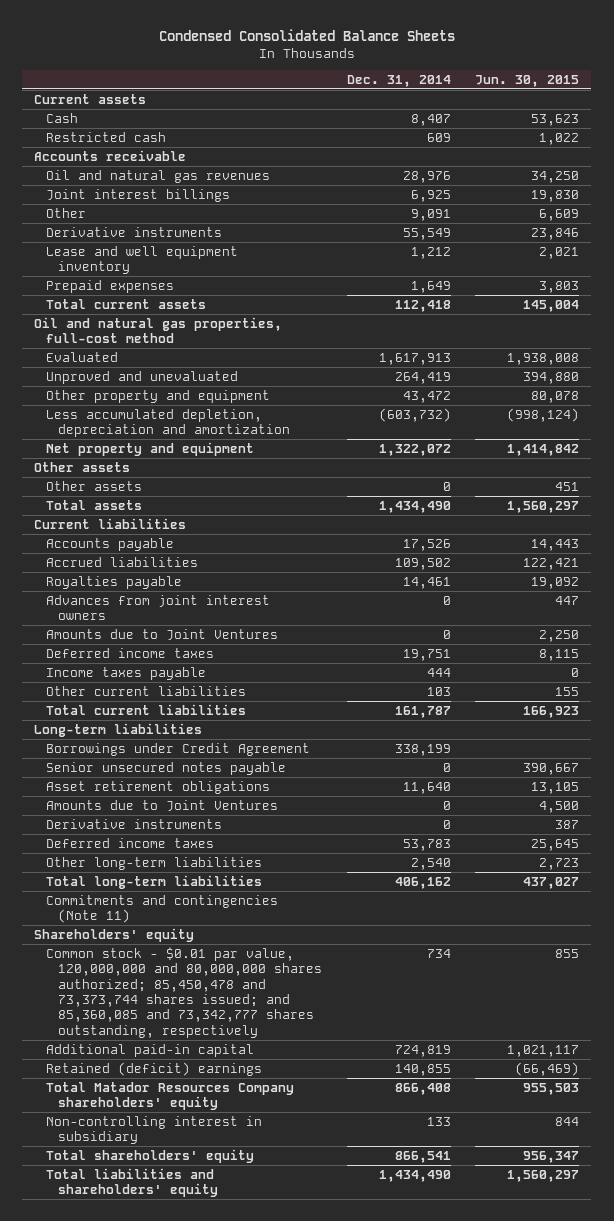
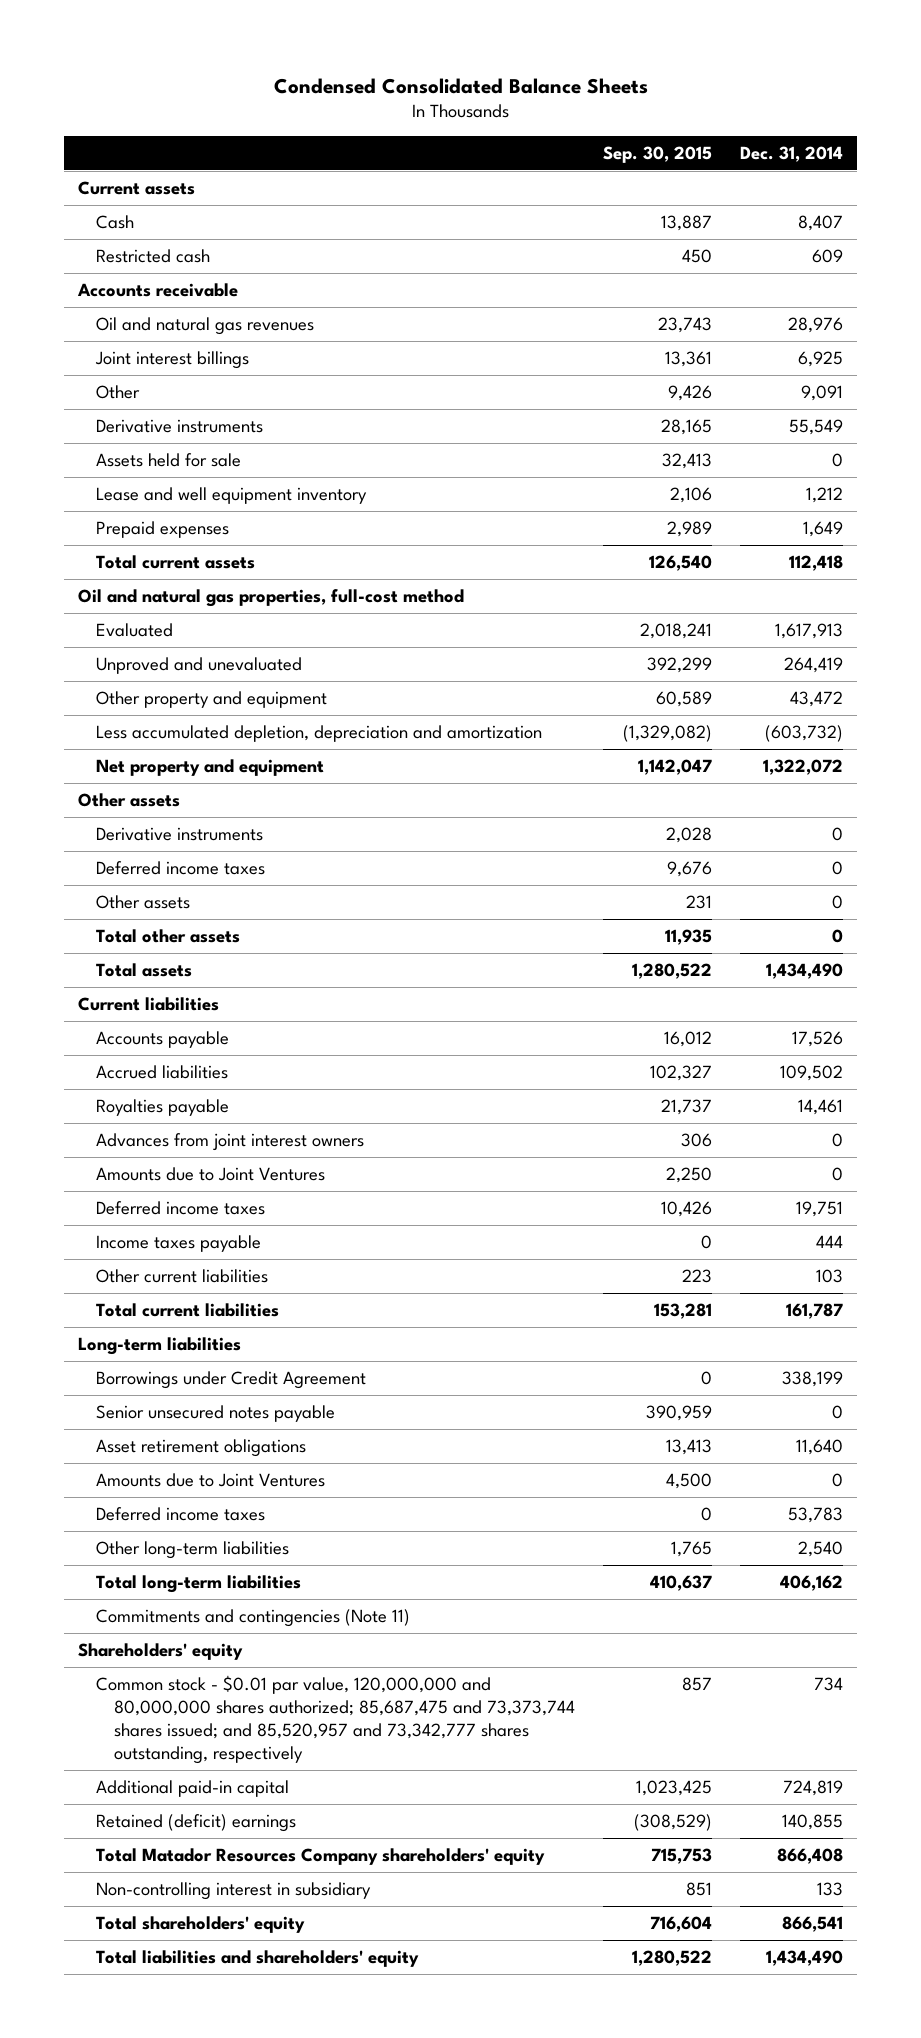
- | Dec. 31, 2014 | Jun. 30, 2015
+ | Sep. 30, 2015 | Dec. 31, 2014
+ Assets held for sale | 32,413 | 0
moved up: Derivative instruments | 2,028 | 0
+ Deferred income taxes | 9,676 | 0
+ Total other assets | 11,935 | 0
- Common stock - $0.01 par value, 120,000,000 and 80,000,000 shares authorized; 85,450,478 and 73,373,744 shares issued; and 85,360,085 and 73,342,777 shares outstanding, respectively | 734 | 855
+ Common stock - $0.01 par value, 120,000,000 and 80,000,000 shares authorized; 85,687,475 and 73,373,744 shares issued; and 85,520,957 and 73,342,777 shares outstanding, respectively | 857 | 734

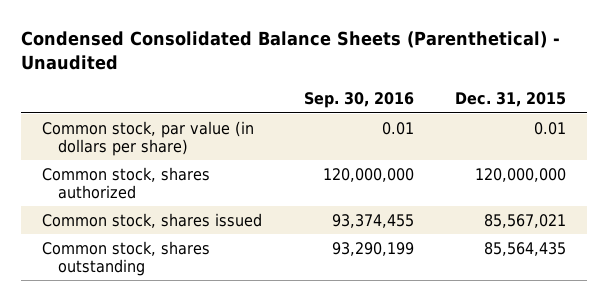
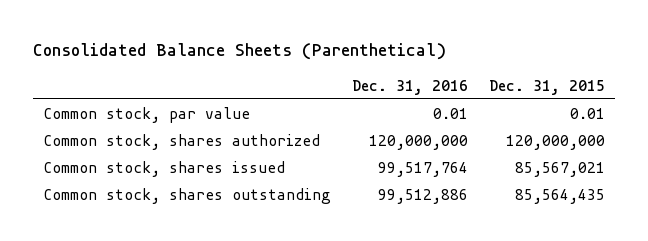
- Condensed Consolidated Balance Sheets (Parenthetical) - Unaudited
+ Consolidated Balance Sheets (Parenthetical)
- | Sep. 30, 2016 | Dec. 31, 2015
+ | Dec. 31, 2016 | Dec. 31, 2015
- Common stock, par value (in dollars per share) | 0.01 | 0.01
+ Common stock, par value | 0.01 | 0.01

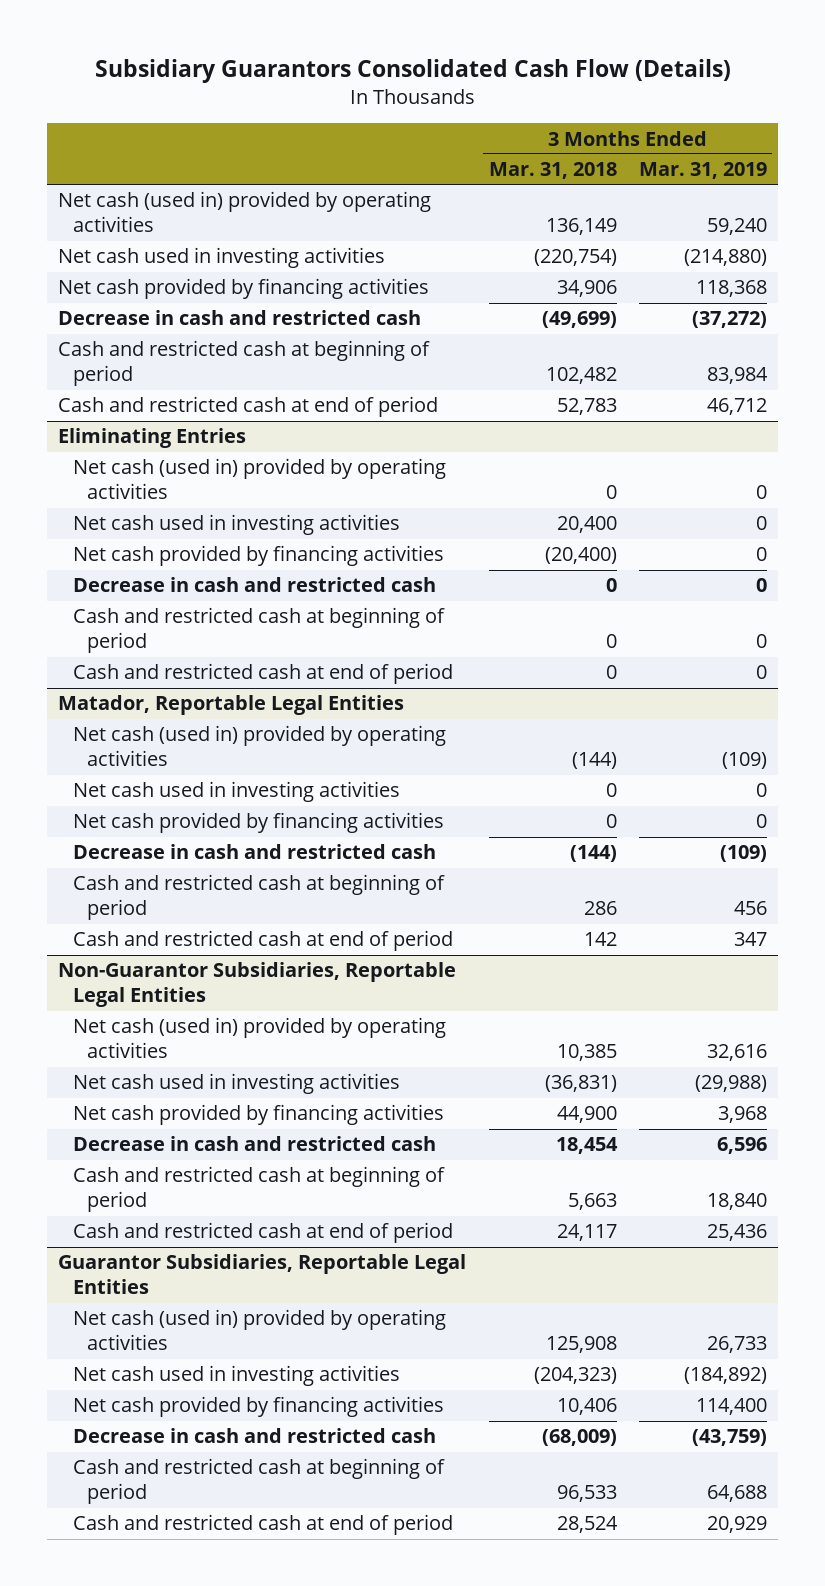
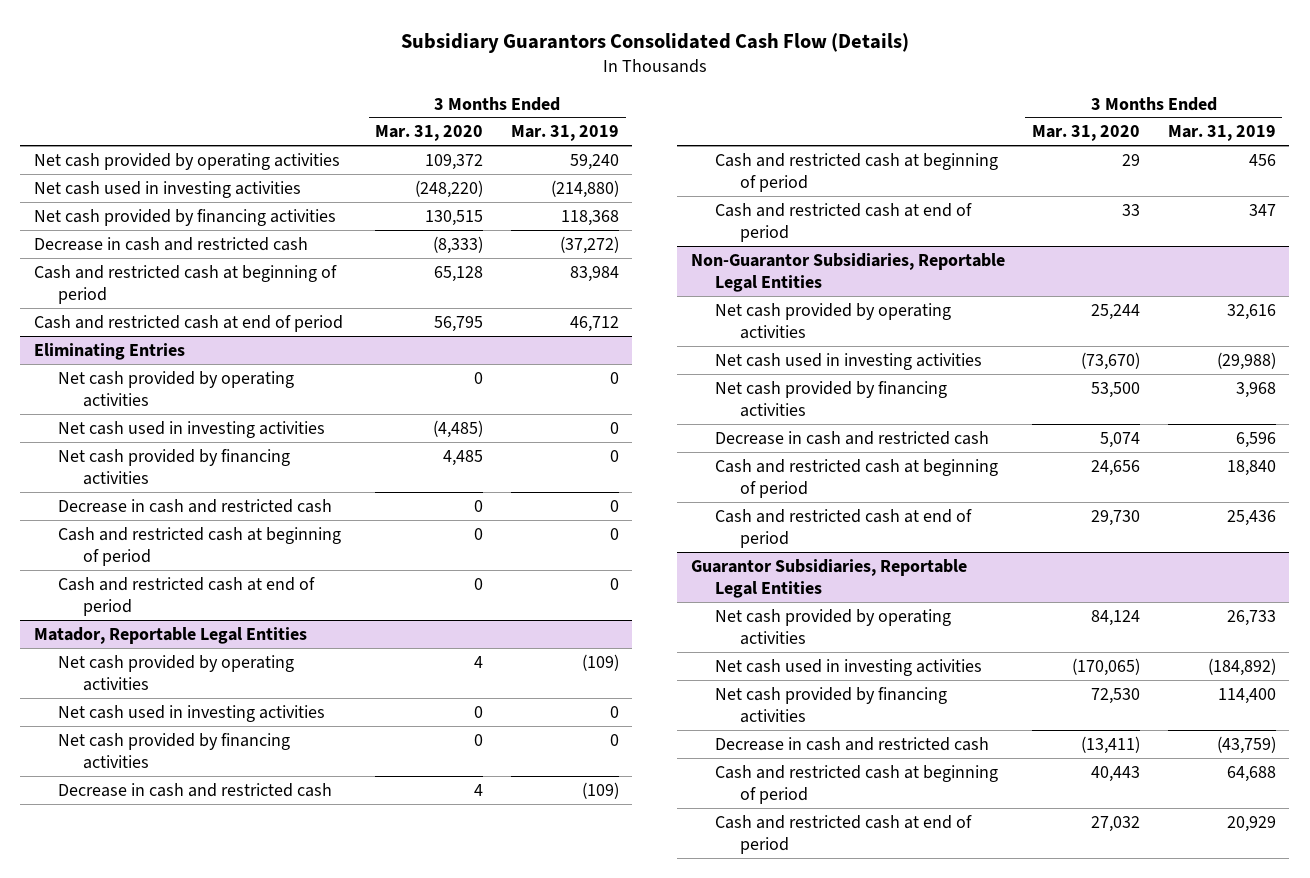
- | 3 Months Ended Mar. 31, 2018 | 3 Months Ended Mar. 31, 2019
+ | 3 Months Ended Mar. 31, 2020 | 3 Months Ended Mar. 31, 2019
- Net cash (used in) provided by operating activities | 136,149 | 59,240
+ Net cash provided by operating activities | 109,372 | 59,240
@ Eliminating Entries
- Net cash (used in) provided by operating activities | 0 | 0
+ Net cash provided by operating activities | 0 | 0
@ Matador, Reportable Legal Entities
- Net cash (used in) provided by operating activities | (144) | (109)
+ Net cash provided by operating activities | 4 | (109)
@ Non-Guarantor Subsidiaries, Reportable Legal Entities
- Net cash (used in) provided by operating activities | 10,385 | 32,616
+ Net cash provided by operating activities | 25,244 | 32,616
@ Guarantor Subsidiaries, Reportable Legal Entities
- Net cash (used in) provided by operating activities | 125,908 | 26,733
+ Net cash provided by operating activities | 84,124 | 26,733

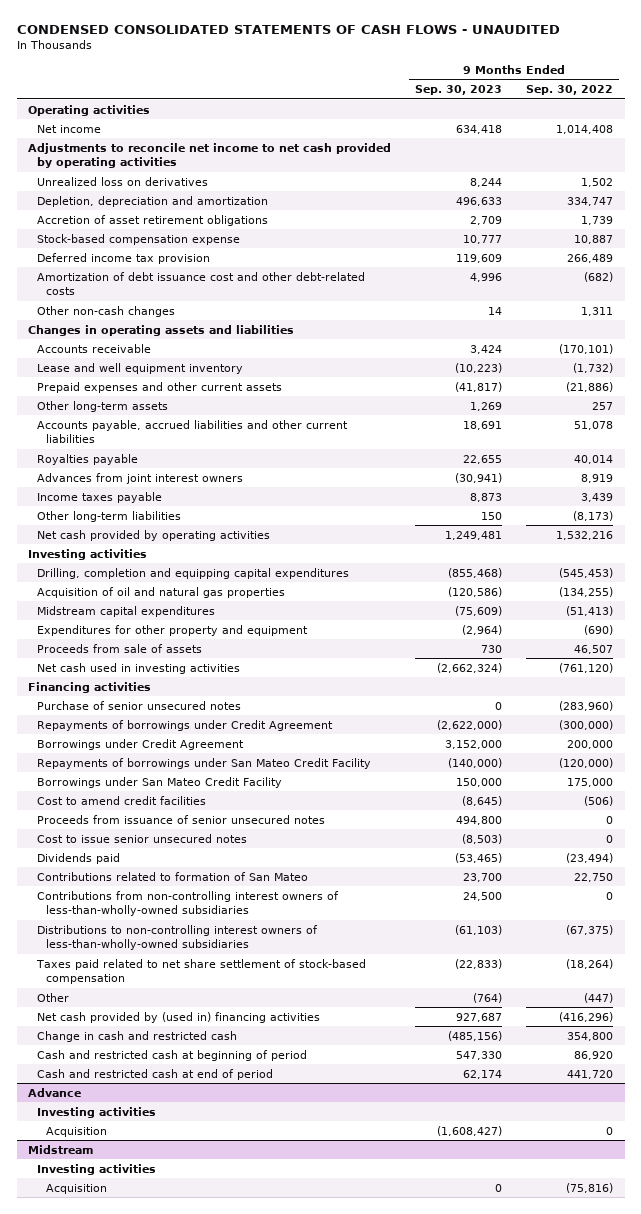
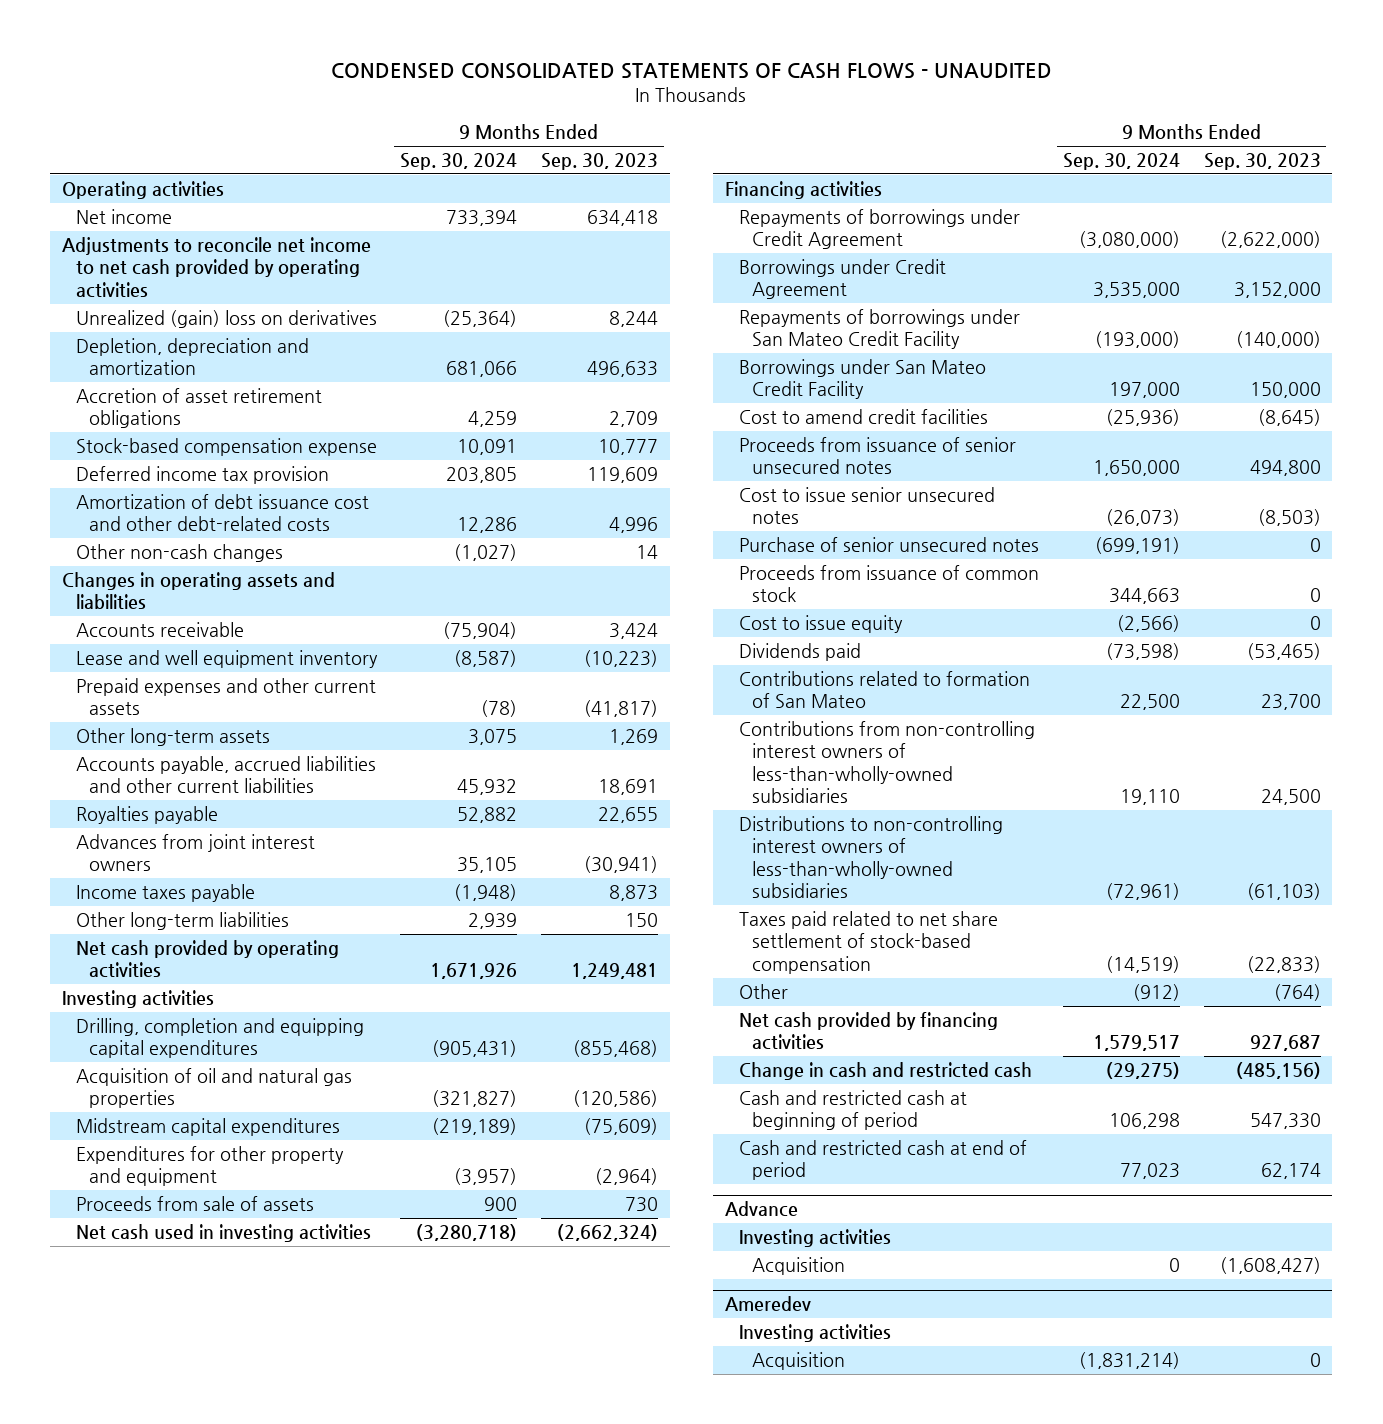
- | 9 Months Ended Sep. 30, 2023 | 9 Months Ended Sep. 30, 2022
+ | 9 Months Ended Sep. 30, 2024 | 9 Months Ended Sep. 30, 2023
- Unrealized loss on derivatives | 8,244 | 1,502
+ Unrealized (gain) loss on derivatives | (25,364) | 8,244
moved down: Purchase of senior unsecured notes | (699,191) | 0
+ Proceeds from issuance of common stock | 344,663 | 0
+ Cost to issue equity | (2,566) | 0
- Net cash provided by (used in) financing activities | 927,687 | (416,296)
+ Net cash provided by financing activities | 1,579,517 | 927,687
- Midstream
+ Ameredev

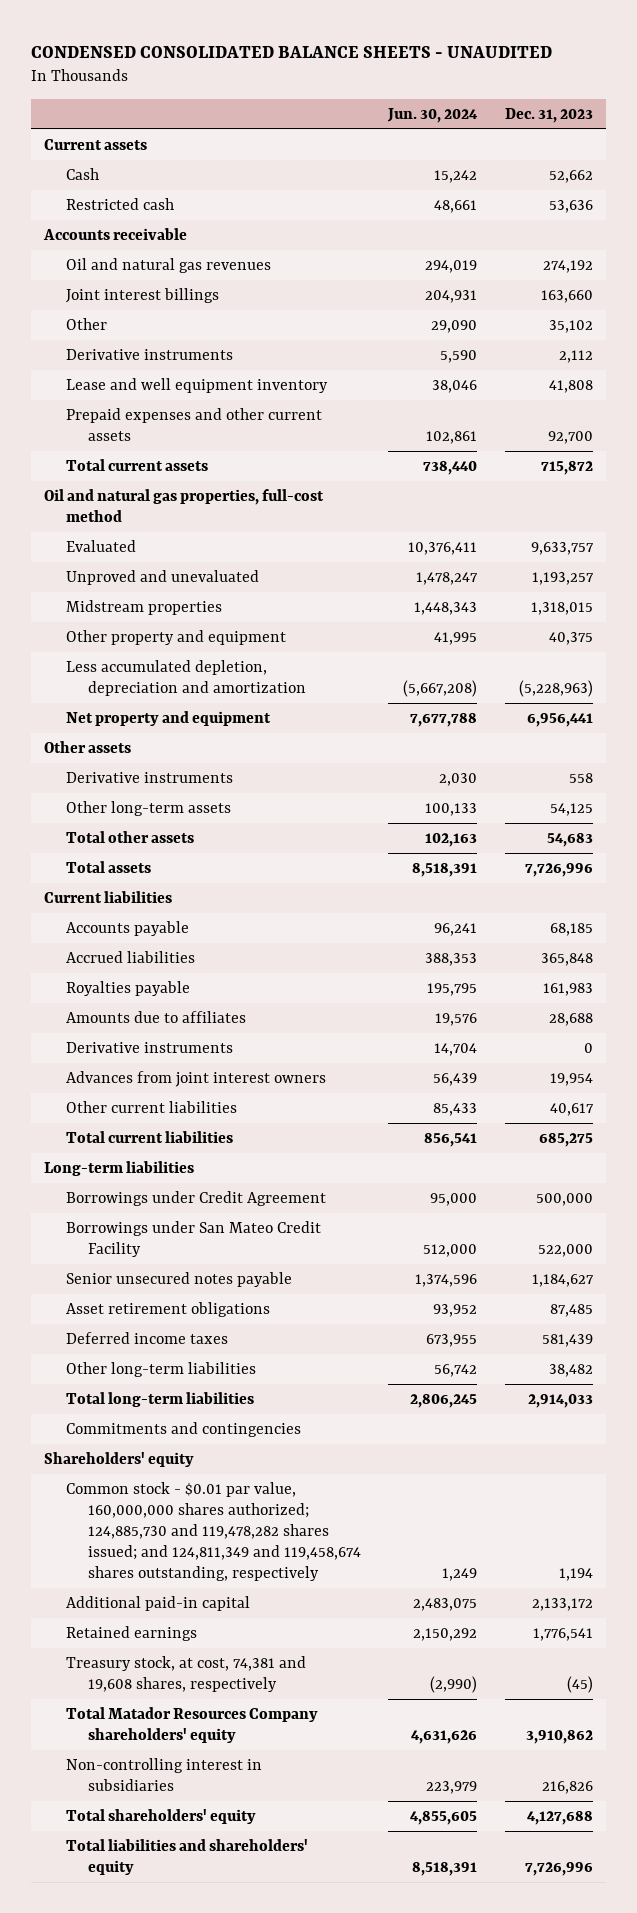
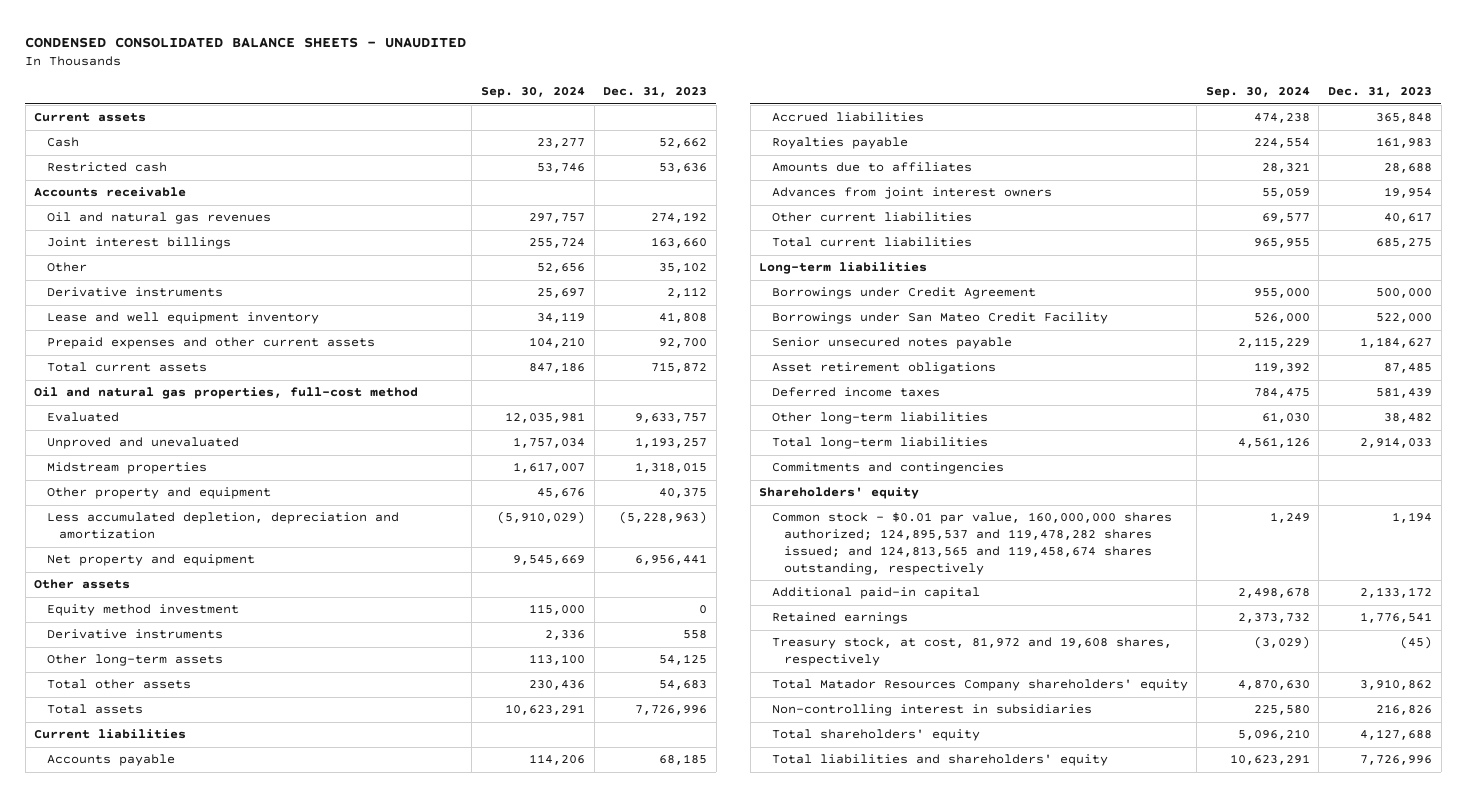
- | Jun. 30, 2024 | Dec. 31, 2023
+ | Sep. 30, 2024 | Dec. 31, 2023
+ Equity method investment | 115,000 | 0
- Derivative instruments | 14,704 | 0
- Common stock - $0.01 par value, 160,000,000 shares authorized; 124,885,730 and 119,478,282 shares issued; and 124,811,349 and 119,458,674 shares outstanding, respectively | 1,249 | 1,194
+ Common stock - $0.01 par value, 160,000,000 shares authorized; 124,895,537 and 119,478,282 shares issued; and 124,813,565 and 119,458,674 shares outstanding, respectively | 1,249 | 1,194
- Treasury stock, at cost, 74,381 and 19,608 shares, respectively | (2,990) | (45)
+ Treasury stock, at cost, 81,972 and 19,608 shares, respectively | (3,029) | (45)

